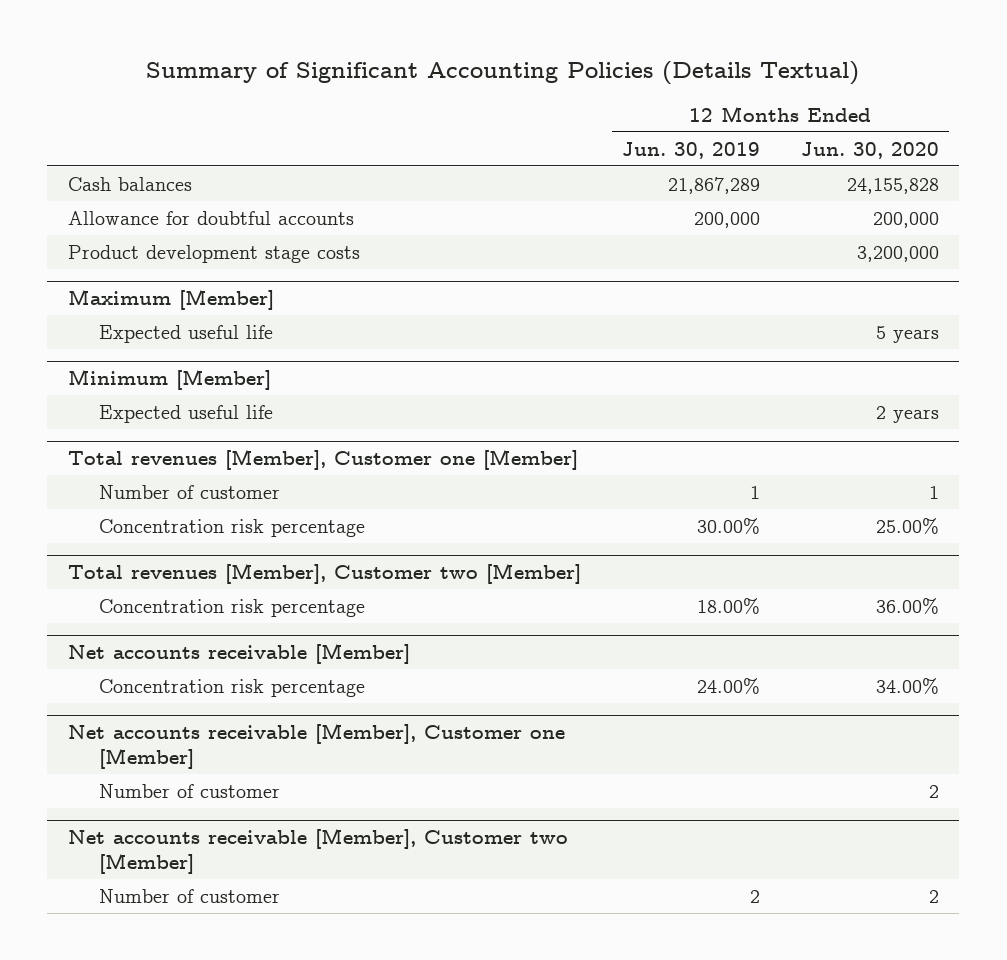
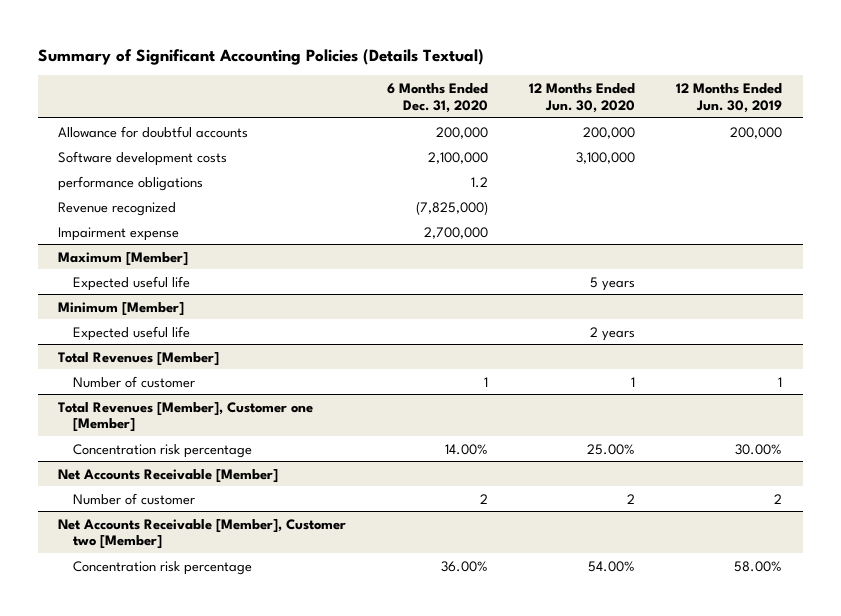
- | 12 Months Ended Jun. 30, 2019 | 12 Months Ended Jun. 30, 2020
+ | 6 Months Ended Dec. 31, 2020 | 12 Months Ended Jun. 30, 2020 | 12 Months Ended Jun. 30, 2019
- Cash balances | 21,867,289 | 24,155,828
- Product development stage costs | | 3,200,000
+ Software development costs | 2,100,000 | 3,100,000 |
+ performance obligations | 1.2 | |
+ Revenue recognized | (7,825,000) | |
+ Impairment expense | 2,700,000 | |
- Total revenues [Member], Customer one [Member]
+ Total Revenues [Member]
+ Total Revenues [Member], Customer one [Member]
- Total revenues [Member], Customer two [Member]
- Concentration risk percentage | 18.00% | 36.00%
- Net accounts receivable [Member]
- Concentration risk percentage | 24.00% | 34.00%
- Net accounts receivable [Member], Customer one [Member]
- Number of customer | | 2
- Net accounts receivable [Member], Customer two [Member]
+ Net Accounts Receivable [Member]
+ Net Accounts Receivable [Member], Customer two [Member]
+ Concentration risk percentage | 36.00% | 54.00% | 58.00%

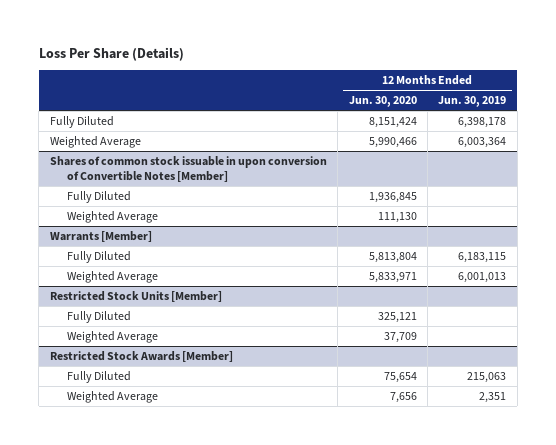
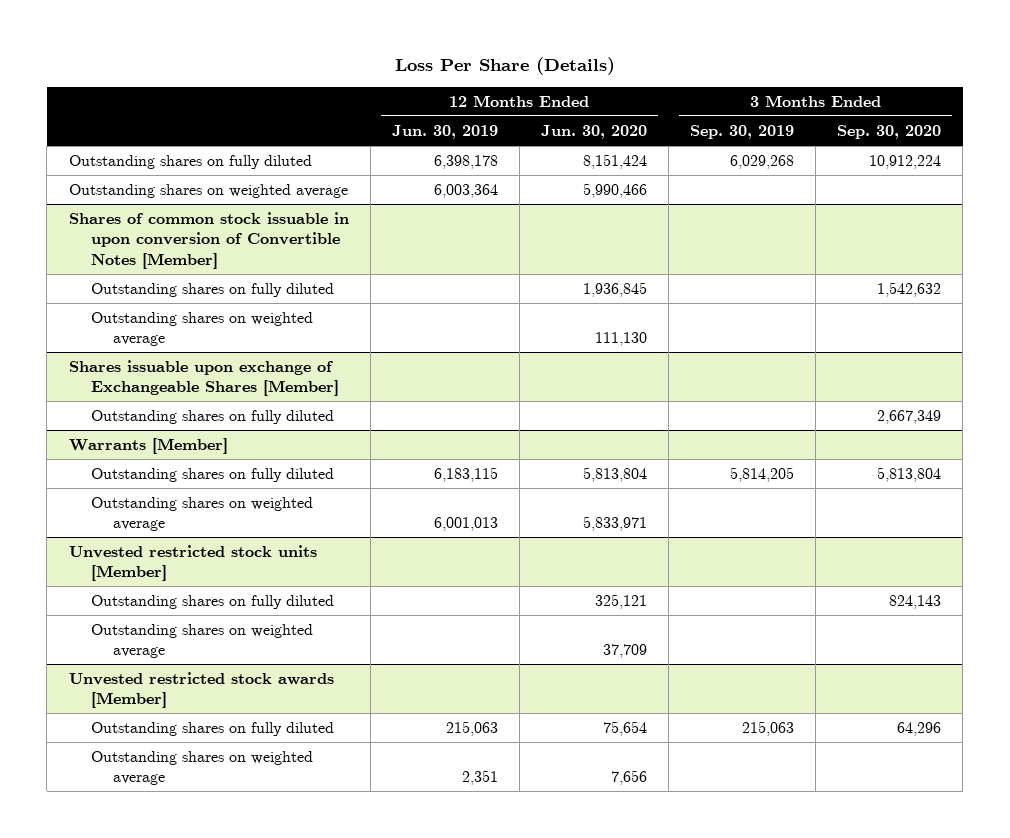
- | 12 Months Ended Jun. 30, 2020 | 12 Months Ended Jun. 30, 2019
+ | 12 Months Ended Jun. 30, 2019 | 12 Months Ended Jun. 30, 2020 | 3 Months Ended Sep. 30, 2019 | 3 Months Ended Sep. 30, 2020
- Fully Diluted | 8,151,424 | 6,398,178
- Weighted Average | 5,990,466 | 6,003,364
+ Outstanding shares on fully diluted | 6,398,178 | 8,151,424 | 6,029,268 | 10,912,224
+ Outstanding shares on weighted average | 6,003,364 | 5,990,466 | |
@ Shares of common stock issuable in upon conversion of Convertible Notes [Member]
- Fully Diluted | 1,936,845 |
- Weighted Average | 111,130 |
+ Outstanding shares on fully diluted | | 1,936,845 | | 1,542,632
+ Outstanding shares on weighted average | | 111,130 | |
+ Shares issuable upon exchange of Exchangeable Shares [Member]
+ Outstanding shares on fully diluted | | | | 2,667,349
@ Warrants [Member]
- Fully Diluted | 5,813,804 | 6,183,115
- Weighted Average | 5,833,971 | 6,001,013
- Restricted Stock Units [Member]
- Fully Diluted | 325,121 |
- Weighted Average | 37,709 |
- Restricted Stock Awards [Member]
- Fully Diluted | 75,654 | 215,063
- Weighted Average | 7,656 | 2,351
@ Warrants [Member]
+ Outstanding shares on fully diluted | 6,183,115 | 5,813,804 | 5,814,205 | 5,813,804
+ Outstanding shares on weighted average | 6,001,013 | 5,833,971 | |
+ Unvested restricted stock units [Member]
+ Outstanding shares on fully diluted | | 325,121 | | 824,143
+ Outstanding shares on weighted average | | 37,709 | |
+ Unvested restricted stock awards [Member]
+ Outstanding shares on fully diluted | 215,063 | 75,654 | 215,063 | 64,296
+ Outstanding shares on weighted average | 2,351 | 7,656 | |

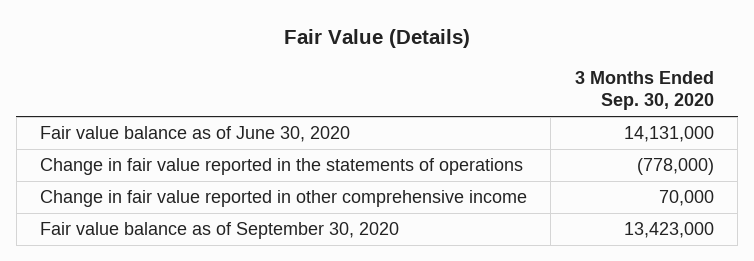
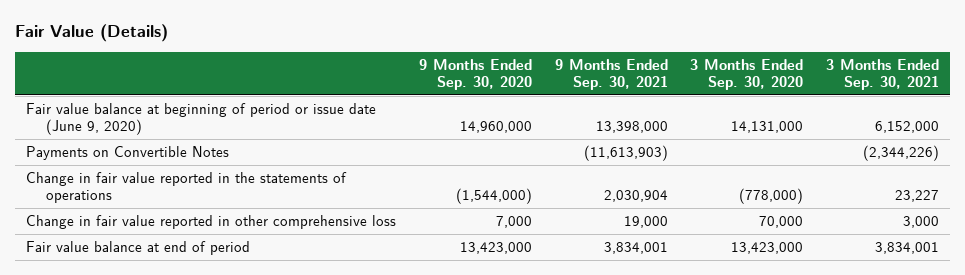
- | 3 Months Ended Sep. 30, 2020
+ | 9 Months Ended Sep. 30, 2020 | 9 Months Ended Sep. 30, 2021 | 3 Months Ended Sep. 30, 2020 | 3 Months Ended Sep. 30, 2021
- Fair value balance as of June 30, 2020 | 14,131,000
+ Fair value balance at beginning of period or issue date (June 9, 2020) | 14,960,000 | 13,398,000 | 14,131,000 | 6,152,000
+ Payments on Convertible Notes | | (11,613,903) | | (2,344,226)
- Change in fair value reported in other comprehensive income | 70,000
- Fair value balance as of September 30, 2020 | 13,423,000
+ Change in fair value reported in other comprehensive loss | 7,000 | 19,000 | 70,000 | 3,000
+ Fair value balance at end of period | 13,423,000 | 3,834,001 | 13,423,000 | 3,834,001

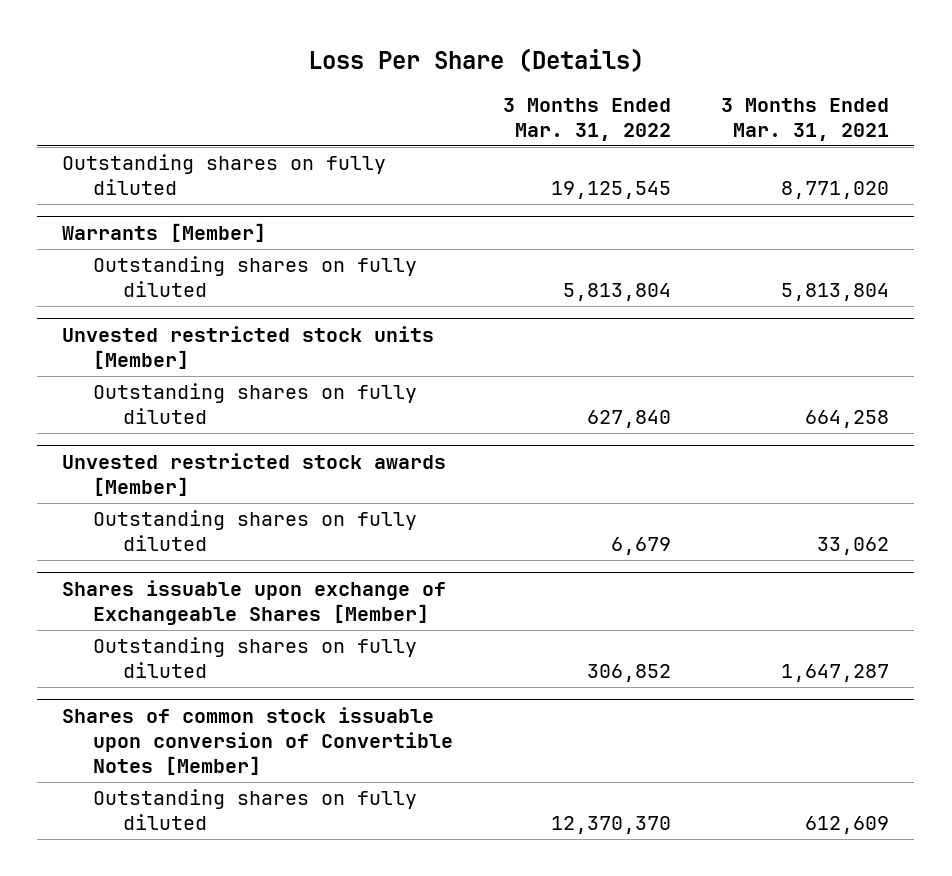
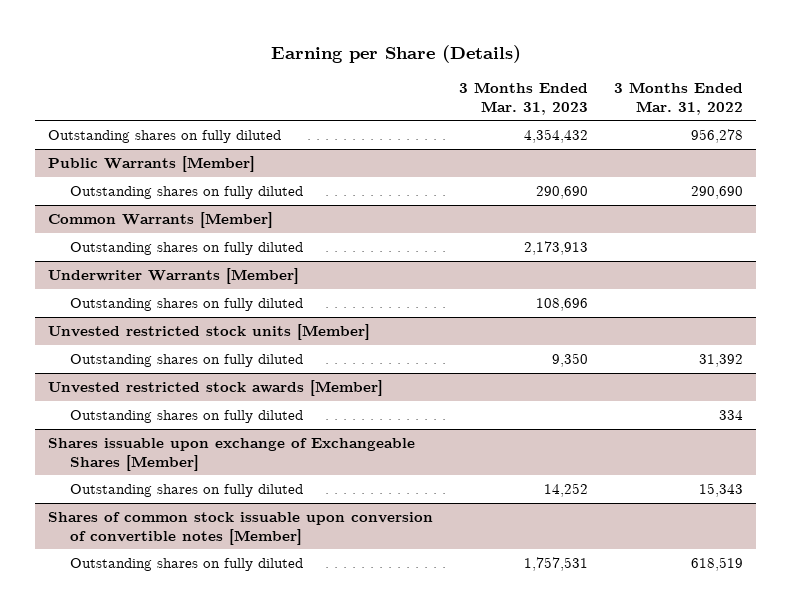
- Loss Per Share (Details)
+ Earning per Share (Details)
- | 3 Months Ended Mar. 31, 2022 | 3 Months Ended Mar. 31, 2021
+ | 3 Months Ended Mar. 31, 2023 | 3 Months Ended Mar. 31, 2022
- Outstanding shares on fully diluted | 19,125,545 | 8,771,020
- Warrants [Member]
- Outstanding shares on fully diluted | 5,813,804 | 5,813,804
+ Outstanding shares on fully diluted | 4,354,432 | 956,278
+ Public Warrants [Member]
+ Outstanding shares on fully diluted | 290,690 | 290,690
+ Common Warrants [Member]
+ Outstanding shares on fully diluted | 2,173,913 |
+ Underwriter Warrants [Member]
+ Outstanding shares on fully diluted | 108,696 |
@ Unvested restricted stock units [Member]
- Outstanding shares on fully diluted | 627,840 | 664,258
+ Outstanding shares on fully diluted | 9,350 | 31,392
@ Unvested restricted stock awards [Member]
- Outstanding shares on fully diluted | 6,679 | 33,062
+ Outstanding shares on fully diluted | | 334
@ Shares issuable upon exchange of Exchangeable Shares [Member]
- Outstanding shares on fully diluted | 306,852 | 1,647,287
- Shares of common stock issuable upon conversion of Convertible Notes [Member]
- Outstanding shares on fully diluted | 12,370,370 | 612,609
@ Shares issuable upon exchange of Exchangeable Shares [Member]
+ Outstanding shares on fully diluted | 14,252 | 15,343
+ Shares of common stock issuable upon conversion of convertible notes [Member]
+ Outstanding shares on fully diluted | 1,757,531 | 618,519

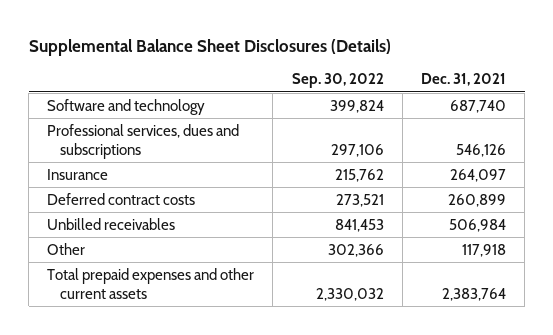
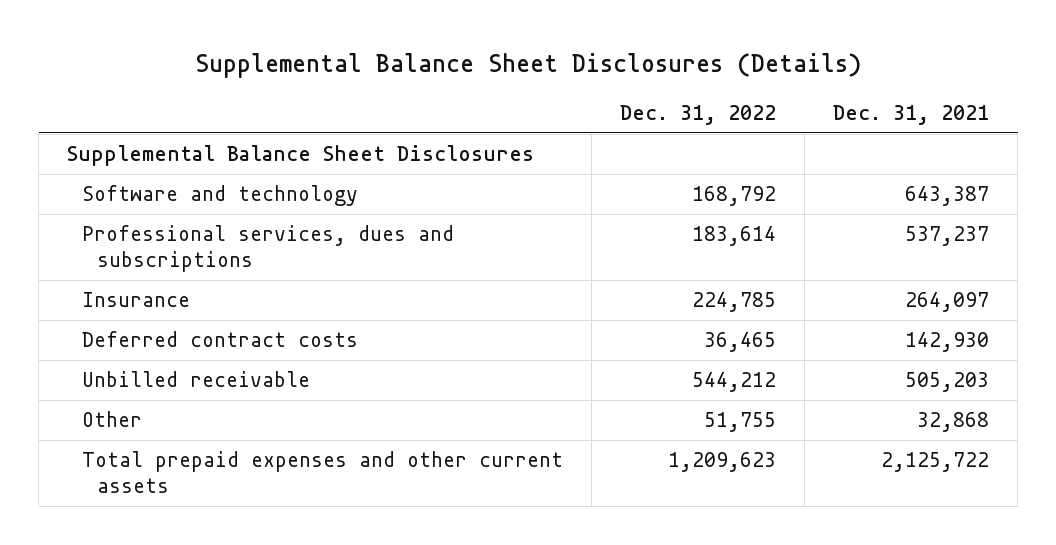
- | Sep. 30, 2022 | Dec. 31, 2021
+ | Dec. 31, 2022 | Dec. 31, 2021
- Software and technology | 399,824 | 687,740
- Professional services, dues and subscriptions | 297,106 | 546,126
+ Supplemental Balance Sheet Disclosures
+ Software and technology | 168,792 | 643,387
+ Professional services, dues and subscriptions | 183,614 | 537,237
- Deferred contract costs | 273,521 | 260,899
- Unbilled receivables | 841,453 | 506,984
- Other | 302,366 | 117,918
- Total prepaid expenses and other current assets | 2,330,032 | 2,383,764
+ Deferred contract costs | 36,465 | 142,930
+ Unbilled receivable | 544,212 | 505,203
+ Other | 51,755 | 32,868
+ Total prepaid expenses and other current assets | 1,209,623 | 2,125,722

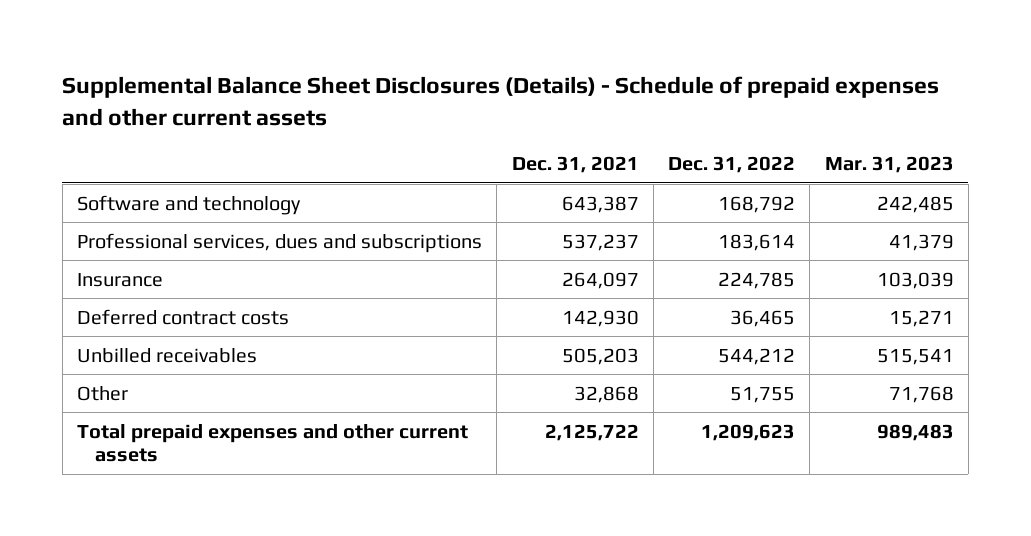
- Supplemental Balance Sheet Disclosures (Details)
+ Supplemental Balance Sheet Disclosures (Details) - Schedule of prepaid expenses and other current assets
- | Dec. 31, 2022 | Dec. 31, 2021
+ | Dec. 31, 2021 | Dec. 31, 2022 | Mar. 31, 2023
- Supplemental Balance Sheet Disclosures
- Unbilled receivable | 544,212 | 505,203
+ Unbilled receivables | 505,203 | 544,212 | 515,541

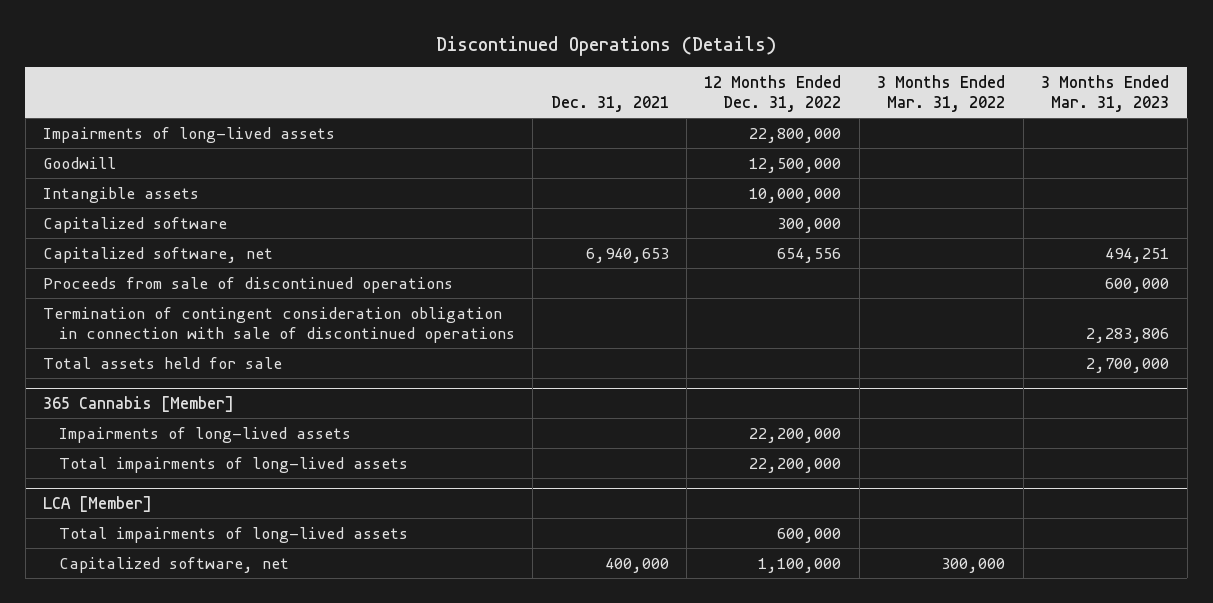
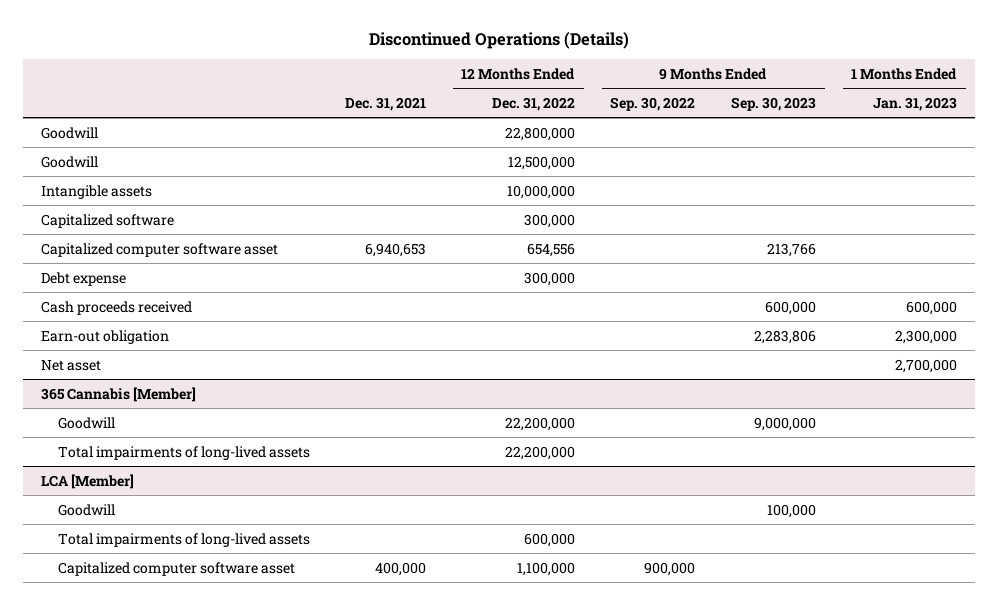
- | Dec. 31, 2021 | 12 Months Ended Dec. 31, 2022 | 3 Months Ended Mar. 31, 2022 | 3 Months Ended Mar. 31, 2023
+ | Dec. 31, 2021 | 12 Months Ended Dec. 31, 2022 | 9 Months Ended Sep. 30, 2022 | 9 Months Ended Sep. 30, 2023 | 1 Months Ended Jan. 31, 2023
- Impairments of long-lived assets | | 22,800,000 | |
+ Goodwill | | 22,800,000 | | |
- Capitalized software, net | 6,940,653 | 654,556 | | 494,251
- Proceeds from sale of discontinued operations | | | | 600,000
- Termination of contingent consideration obligation in connection with sale of discontinued operations | | | | 2,283,806
- Total assets held for sale | | | | 2,700,000
+ Capitalized computer software asset | 6,940,653 | 654,556 | | 213,766 |
+ Debt expense | | 300,000 | | |
+ Cash proceeds received | | | | 600,000 | 600,000
+ Earn-out obligation | | | | 2,283,806 | 2,300,000
+ Net asset | | | | | 2,700,000
@ 365 Cannabis [Member]
- Impairments of long-lived assets | | 22,200,000 | |
+ Goodwill | | 22,200,000 | | 9,000,000 |
@ LCA [Member]
+ Goodwill | | | | 100,000 |
- Capitalized software, net | 400,000 | 1,100,000 | 300,000 |
+ Capitalized computer software asset | 400,000 | 1,100,000 | 900,000 | |

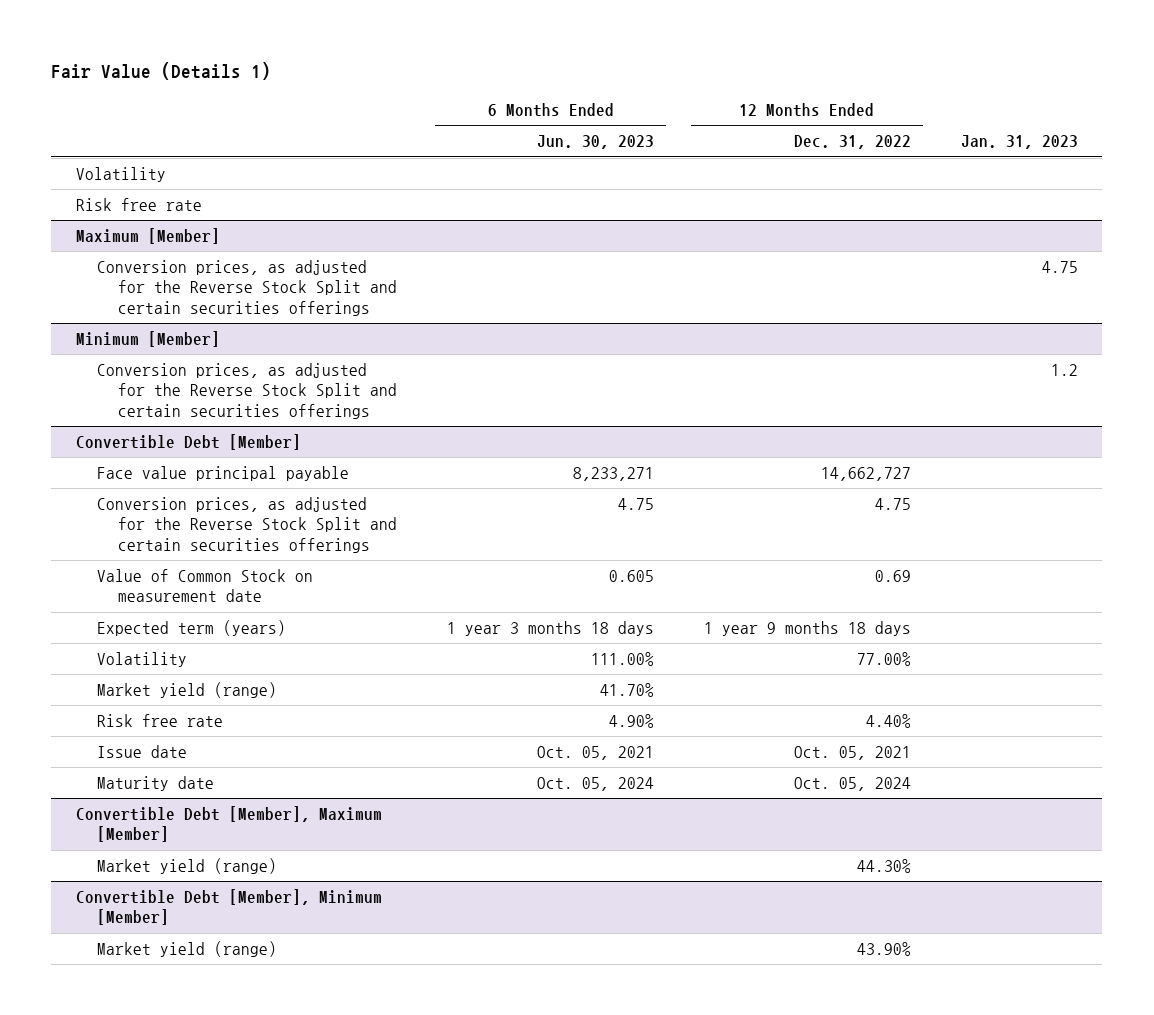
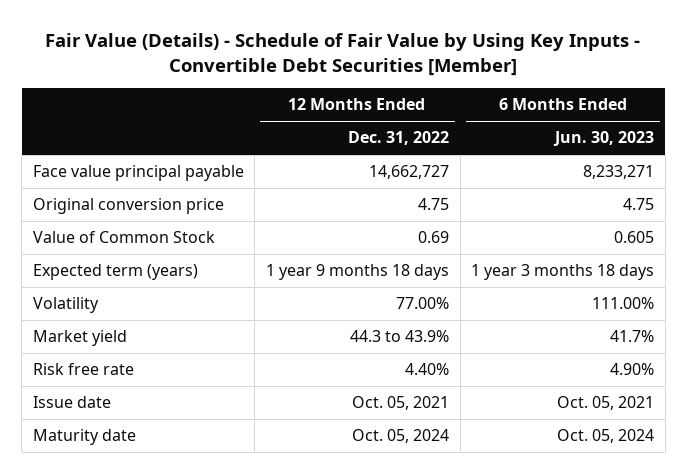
- Fair Value (Details 1)
+ Fair Value (Details) - Schedule of Fair Value by Using Key Inputs - Convertible Debt Securities [Member]
- | 6 Months Ended Jun. 30, 2023 | 12 Months Ended Dec. 31, 2022 | Jan. 31, 2023
+ | 12 Months Ended Dec. 31, 2022 | 6 Months Ended Jun. 30, 2023
- Volatility
- Risk free rate
- Maximum [Member]
- Conversion prices, as adjusted for the Reverse Stock Split and certain securities offerings | | | 4.75
- Minimum [Member]
- Conversion prices, as adjusted for the Reverse Stock Split and certain securities offerings | | | 1.2
- Convertible Debt [Member]
- Conversion prices, as adjusted for the Reverse Stock Split and certain securities offerings | 4.75 | 4.75 |
- Value of Common Stock on measurement date | 0.605 | 0.69 |
+ Original conversion price | 4.75 | 4.75
+ Value of Common Stock | 0.69 | 0.605
- Market yield (range) | 41.70% | |
+ Market yield | 44.3 to 43.9% | 41.7%
- Convertible Debt [Member], Maximum [Member]
- Market yield (range) | | 44.30% |
- Convertible Debt [Member], Minimum [Member]
- Market yield (range) | | 43.90% |

